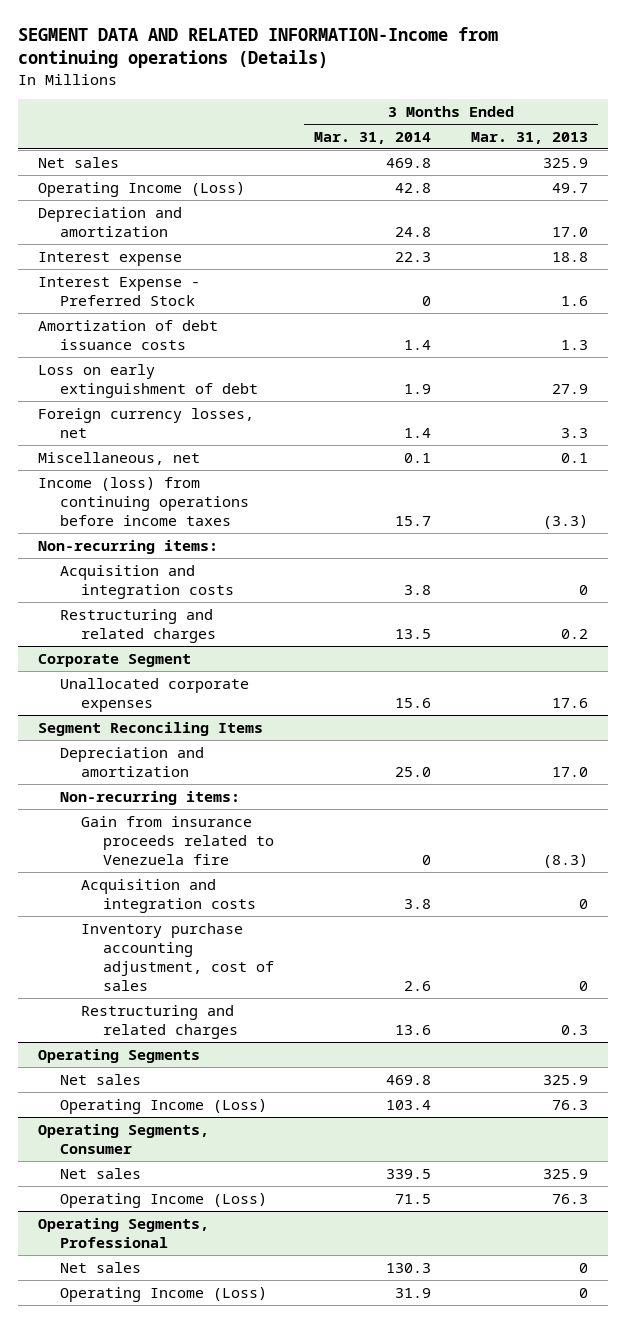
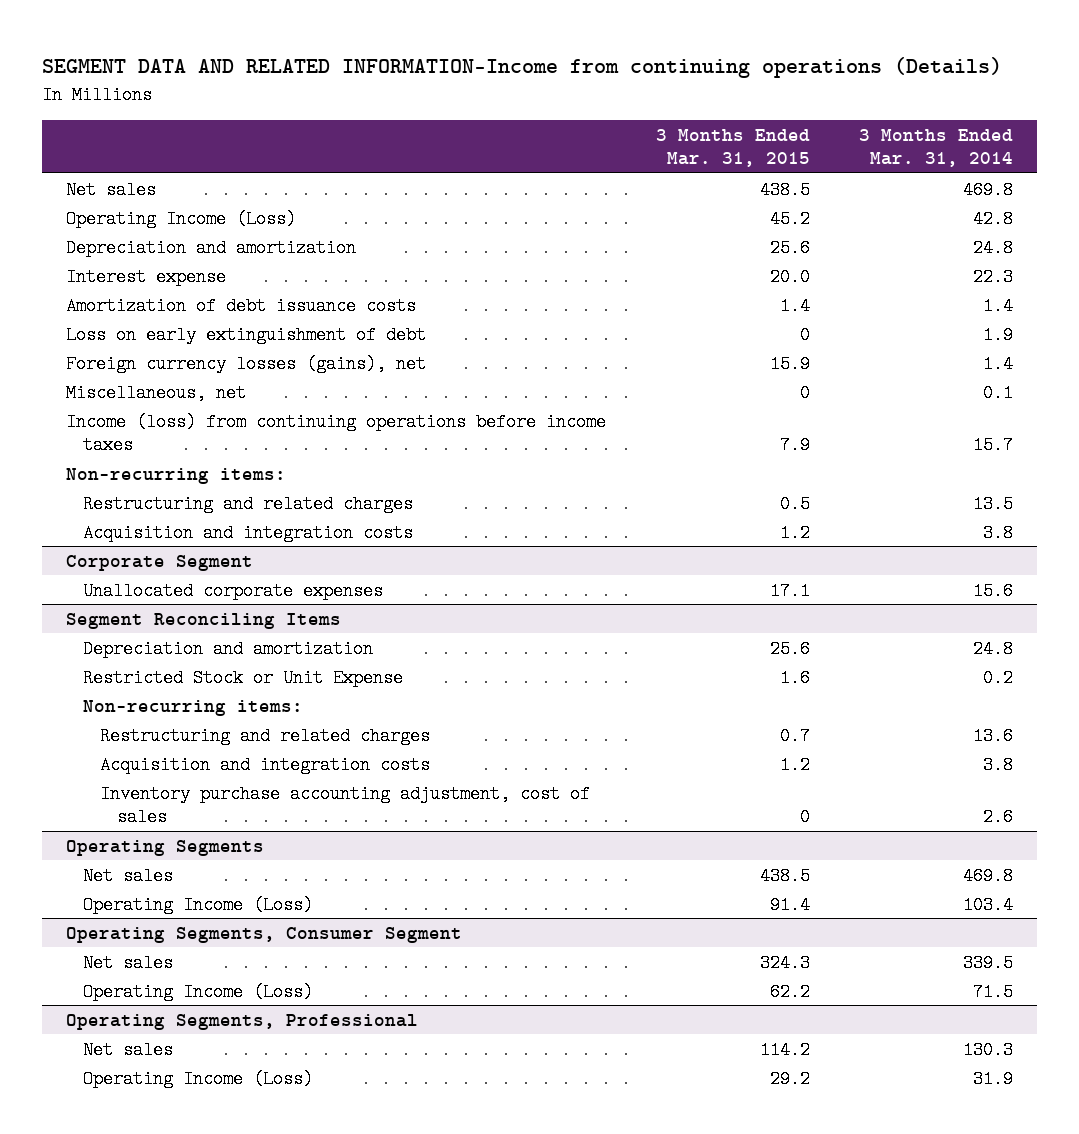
- | 3 Months Ended Mar. 31, 2014 | 3 Months Ended Mar. 31, 2013
+ | 3 Months Ended Mar. 31, 2015 | 3 Months Ended Mar. 31, 2014
- Interest Expense - Preferred Stock | 0 | 1.6
- Foreign currency losses, net | 1.4 | 3.3
+ Foreign currency losses (gains), net | 15.9 | 1.4
moved down: Acquisition and integration costs | 1.2 | 3.8
@ Segment Reconciling Items
- Depreciation and amortization | 25.0 | 17.0
+ Depreciation and amortization | 25.6 | 24.8
+ Restricted Stock or Unit Expense | 1.6 | 0.2
- Gain from insurance proceeds related to Venezuela fire | 0 | (8.3)
moved up: Restructuring and related charges | 0.7 | 13.6
- Operating Segments, Consumer
+ Operating Segments, Consumer Segment

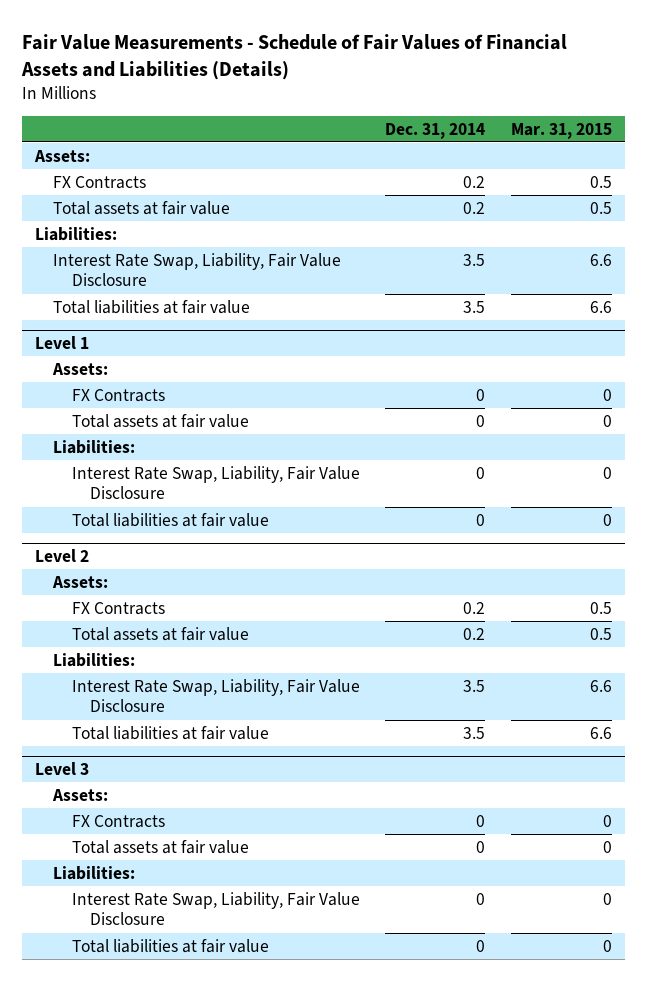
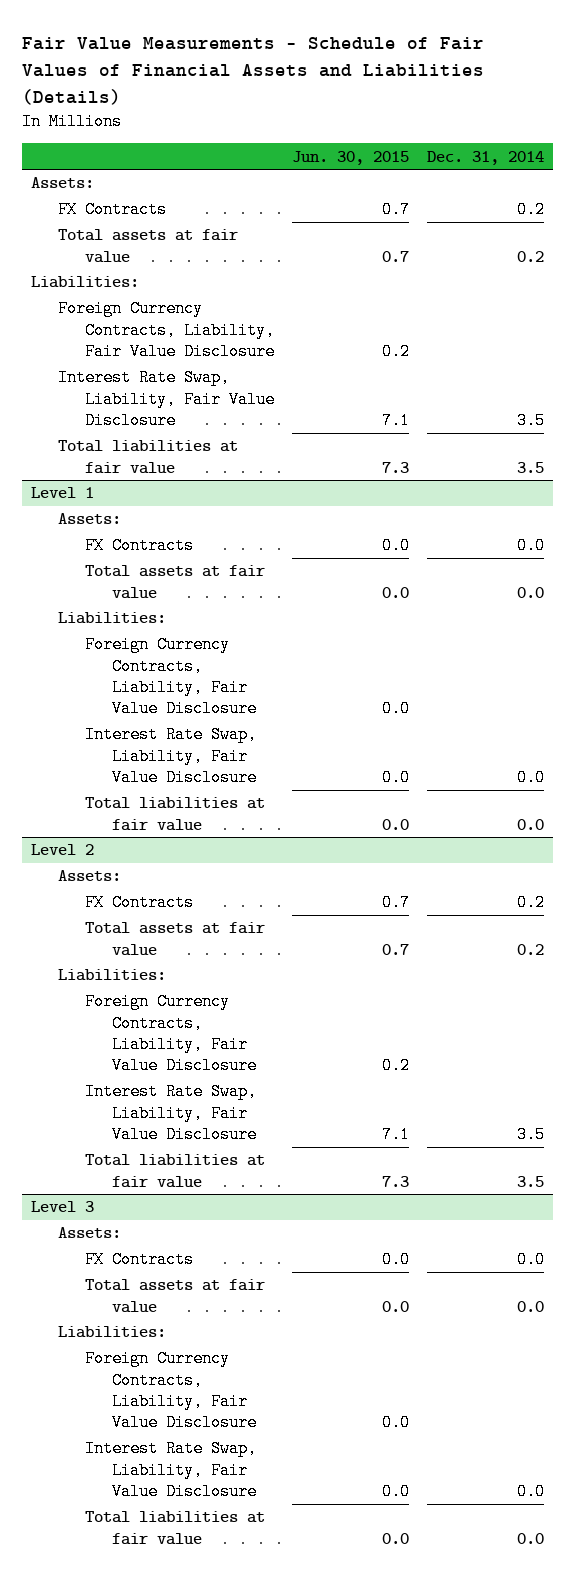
- | Dec. 31, 2014 | Mar. 31, 2015
+ | Jun. 30, 2015 | Dec. 31, 2014
+ Foreign Currency Contracts, Liability, Fair Value Disclosure | 0.2 |
@ Level 1
- FX Contracts | 0 | 0
- Total assets at fair value | 0 | 0
+ FX Contracts | 0.0 | 0.0
+ Total assets at fair value | 0.0 | 0.0
- Interest Rate Swap, Liability, Fair Value Disclosure | 0 | 0
- Total liabilities at fair value | 0 | 0
+ Foreign Currency Contracts, Liability, Fair Value Disclosure | 0.0 |
+ Interest Rate Swap, Liability, Fair Value Disclosure | 0.0 | 0.0
+ Total liabilities at fair value | 0.0 | 0.0
@ Level 2
+ Foreign Currency Contracts, Liability, Fair Value Disclosure | 0.2 |
@ Level 3
- FX Contracts | 0 | 0
- Total assets at fair value | 0 | 0
+ FX Contracts | 0.0 | 0.0
+ Total assets at fair value | 0.0 | 0.0
- Interest Rate Swap, Liability, Fair Value Disclosure | 0 | 0
- Total liabilities at fair value | 0 | 0
+ Foreign Currency Contracts, Liability, Fair Value Disclosure | 0.0 |
+ Interest Rate Swap, Liability, Fair Value Disclosure | 0.0 | 0.0
+ Total liabilities at fair value | 0.0 | 0.0

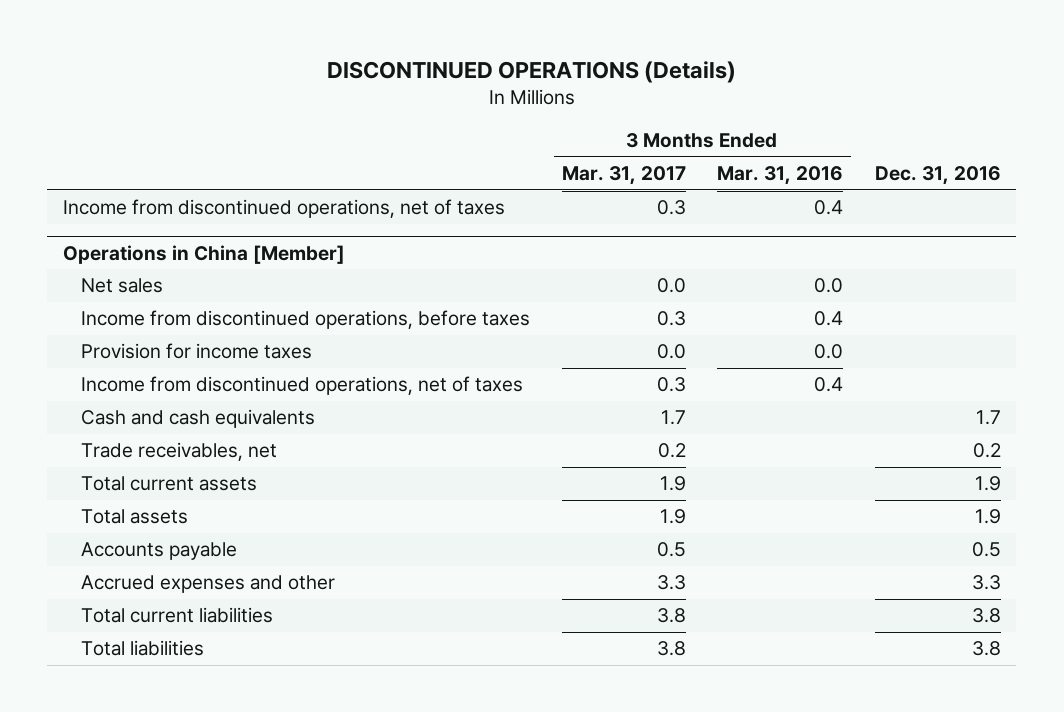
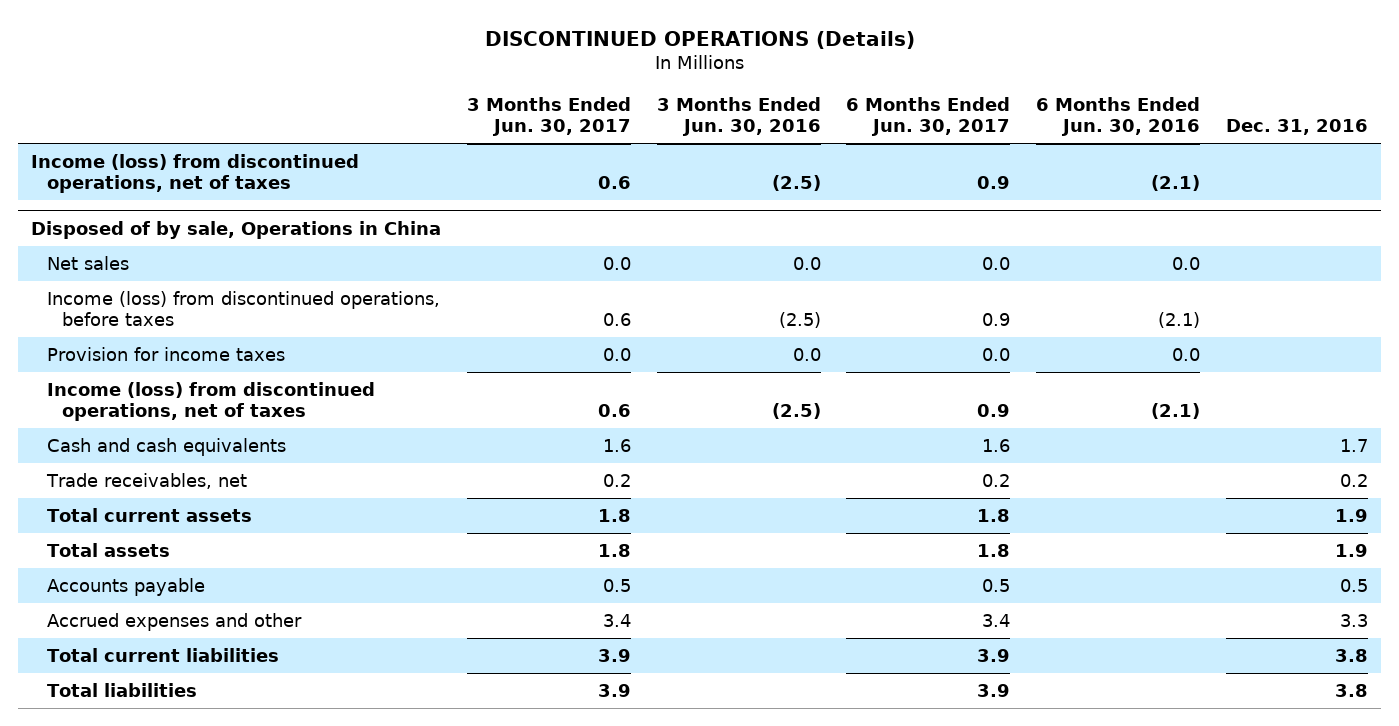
- | 3 Months Ended Mar. 31, 2017 | 3 Months Ended Mar. 31, 2016 | Dec. 31, 2016
+ | 3 Months Ended Jun. 30, 2017 | 3 Months Ended Jun. 30, 2016 | 6 Months Ended Jun. 30, 2017 | 6 Months Ended Jun. 30, 2016 | Dec. 31, 2016
- Income from discontinued operations, net of taxes | 0.3 | 0.4 |
- Operations in China [Member]
+ Income (loss) from discontinued operations, net of taxes | 0.6 | (2.5) | 0.9 | (2.1) |
+ Disposed of by sale, Operations in China
- Income from discontinued operations, before taxes | 0.3 | 0.4 |
+ Income (loss) from discontinued operations, before taxes | 0.6 | (2.5) | 0.9 | (2.1) |
- Income from discontinued operations, net of taxes | 0.3 | 0.4 |
+ Income (loss) from discontinued operations, net of taxes | 0.6 | (2.5) | 0.9 | (2.1) |

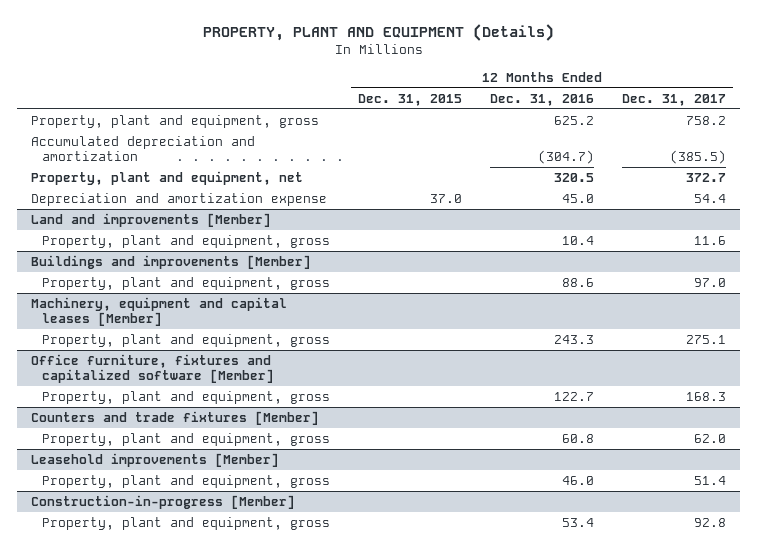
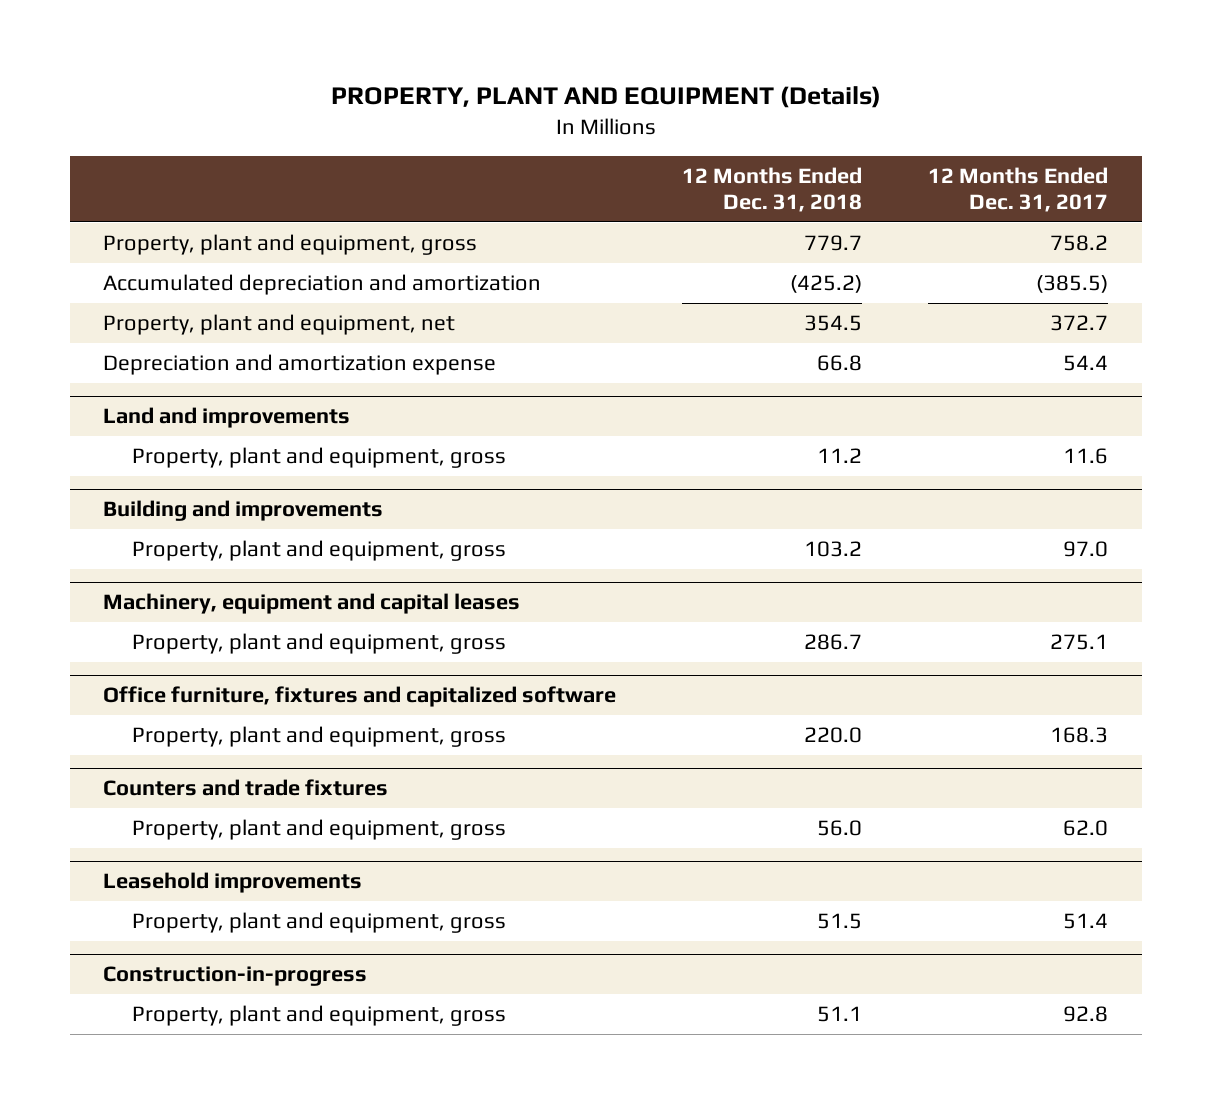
- | 12 Months Ended Dec. 31, 2015 | 12 Months Ended Dec. 31, 2016 | 12 Months Ended Dec. 31, 2017
+ | 12 Months Ended Dec. 31, 2018 | 12 Months Ended Dec. 31, 2017
- Land and improvements [Member]
+ Land and improvements
- Buildings and improvements [Member]
+ Building and improvements
- Machinery, equipment and capital leases [Member]
+ Machinery, equipment and capital leases
- Office furniture, fixtures and capitalized software [Member]
+ Office furniture, fixtures and capitalized software
- Counters and trade fixtures [Member]
+ Counters and trade fixtures
- Leasehold improvements [Member]
+ Leasehold improvements
- Construction-in-progress [Member]
+ Construction-in-progress

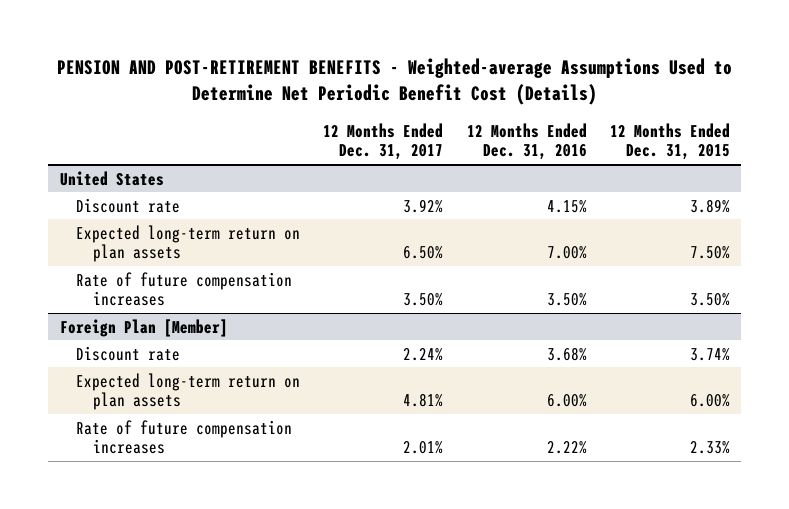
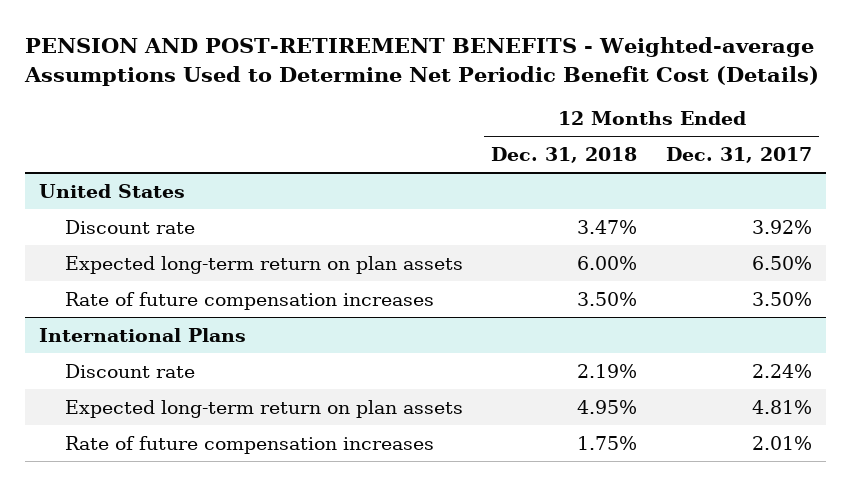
- | 12 Months Ended Dec. 31, 2017 | 12 Months Ended Dec. 31, 2016 | 12 Months Ended Dec. 31, 2015
+ | 12 Months Ended Dec. 31, 2018 | 12 Months Ended Dec. 31, 2017
- Foreign Plan [Member]
+ International Plans

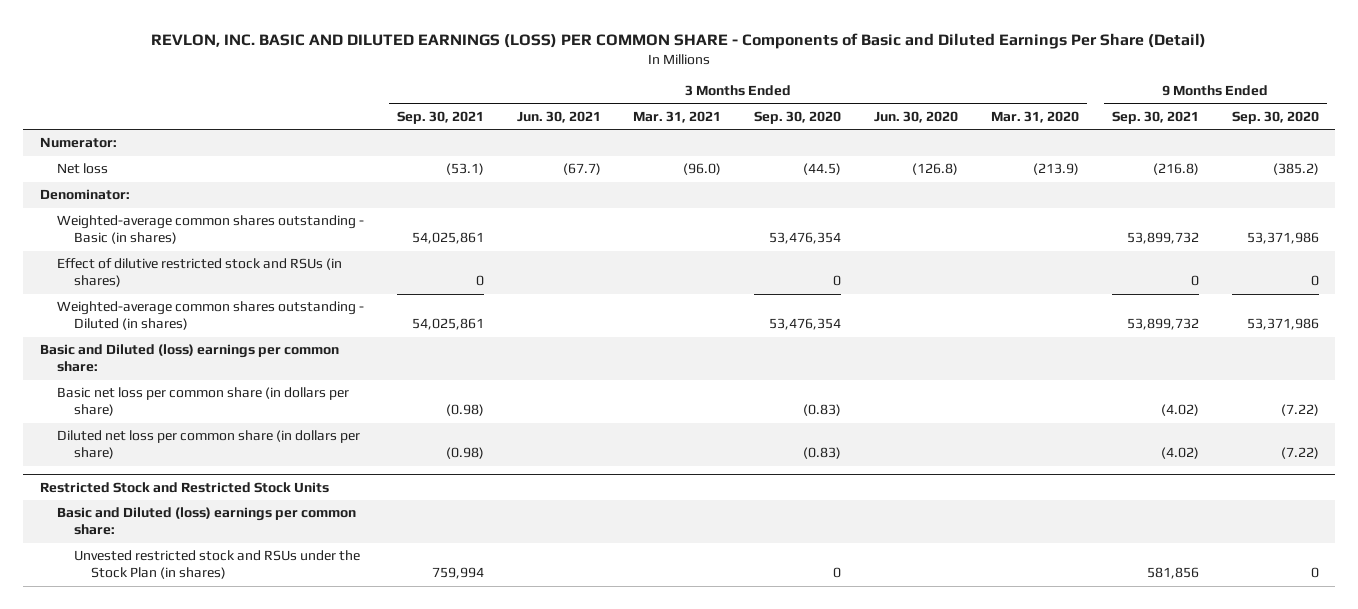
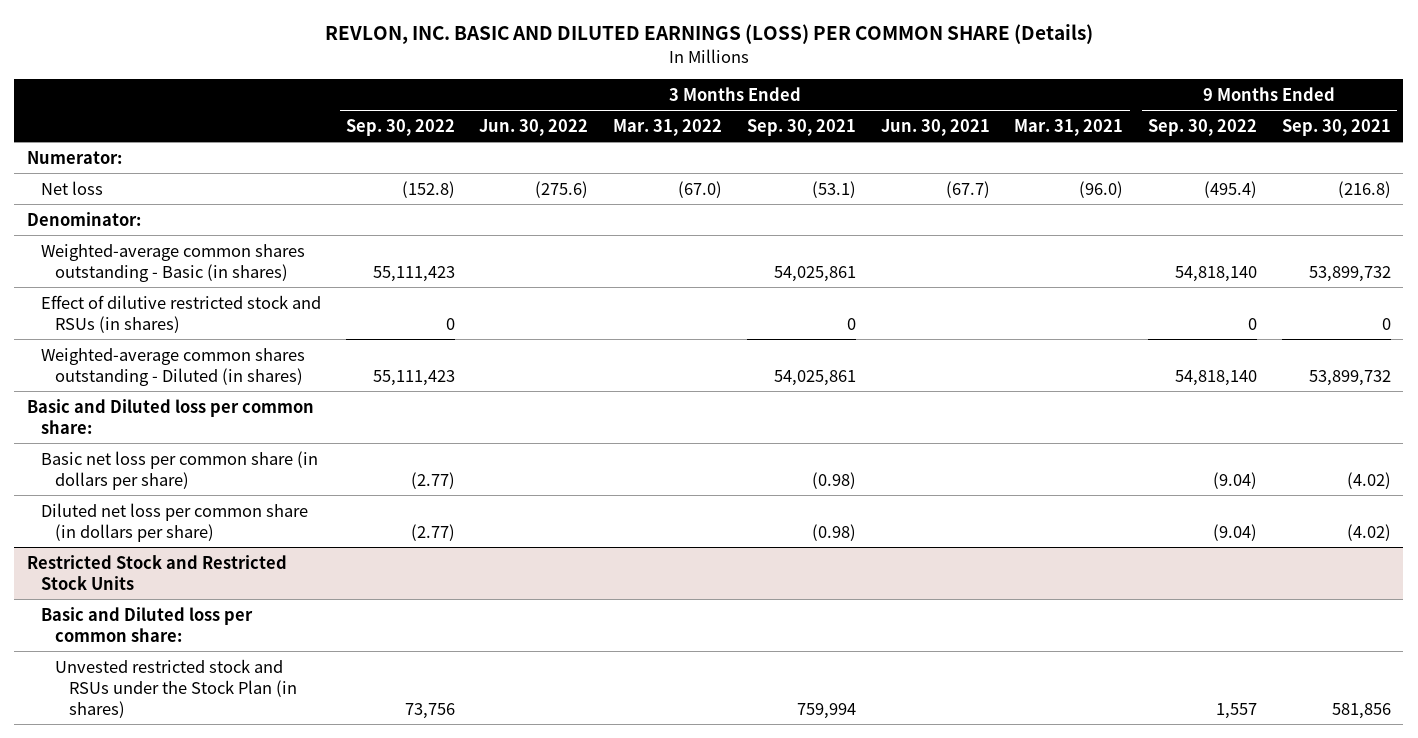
- REVLON, INC. BASIC AND DILUTED EARNINGS (LOSS) PER COMMON SHARE - Components of Basic and Diluted Earnings Per Share (Detail)
+ REVLON, INC. BASIC AND DILUTED EARNINGS (LOSS) PER COMMON SHARE (Details)
- | 3 Months Ended Sep. 30, 2021 | 3 Months Ended Jun. 30, 2021 | 3 Months Ended Mar. 31, 2021 | 3 Months Ended Sep. 30, 2020 | 3 Months Ended Jun. 30, 2020 | 3 Months Ended Mar. 31, 2020 | 9 Months Ended Sep. 30, 2021 | 9 Months Ended Sep. 30, 2020
+ | 3 Months Ended Sep. 30, 2022 | 3 Months Ended Jun. 30, 2022 | 3 Months Ended Mar. 31, 2022 | 3 Months Ended Sep. 30, 2021 | 3 Months Ended Jun. 30, 2021 | 3 Months Ended Mar. 31, 2021 | 9 Months Ended Sep. 30, 2022 | 9 Months Ended Sep. 30, 2021
- Basic and Diluted (loss) earnings per common share:
+ Basic and Diluted loss per common share:
@ Restricted Stock and Restricted Stock Units
- Basic and Diluted (loss) earnings per common share:
+ Basic and Diluted loss per common share:

